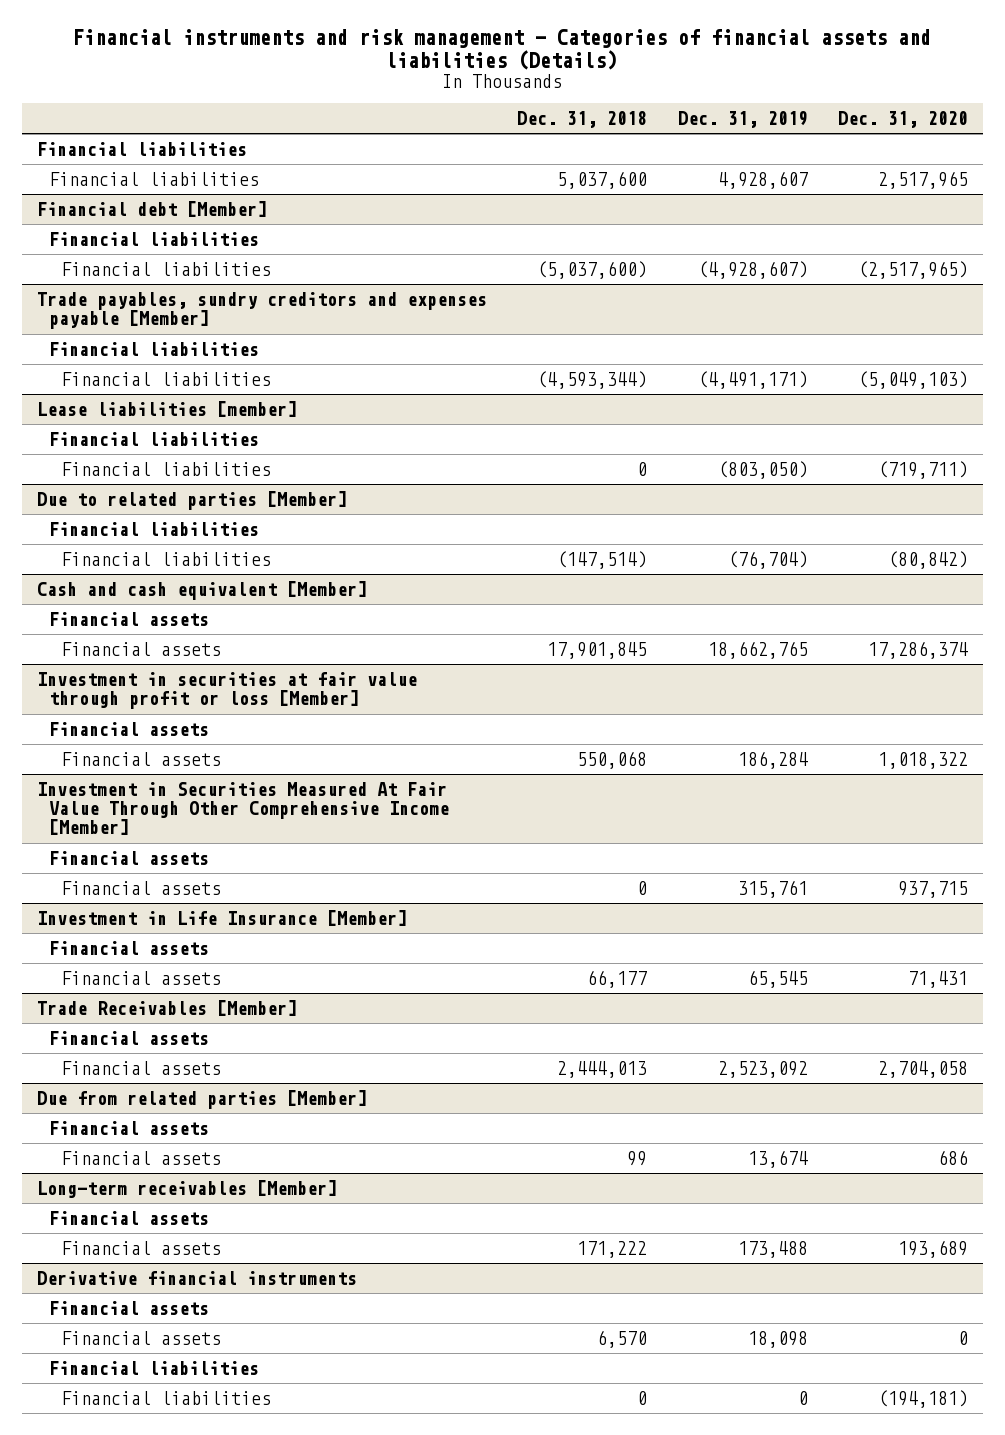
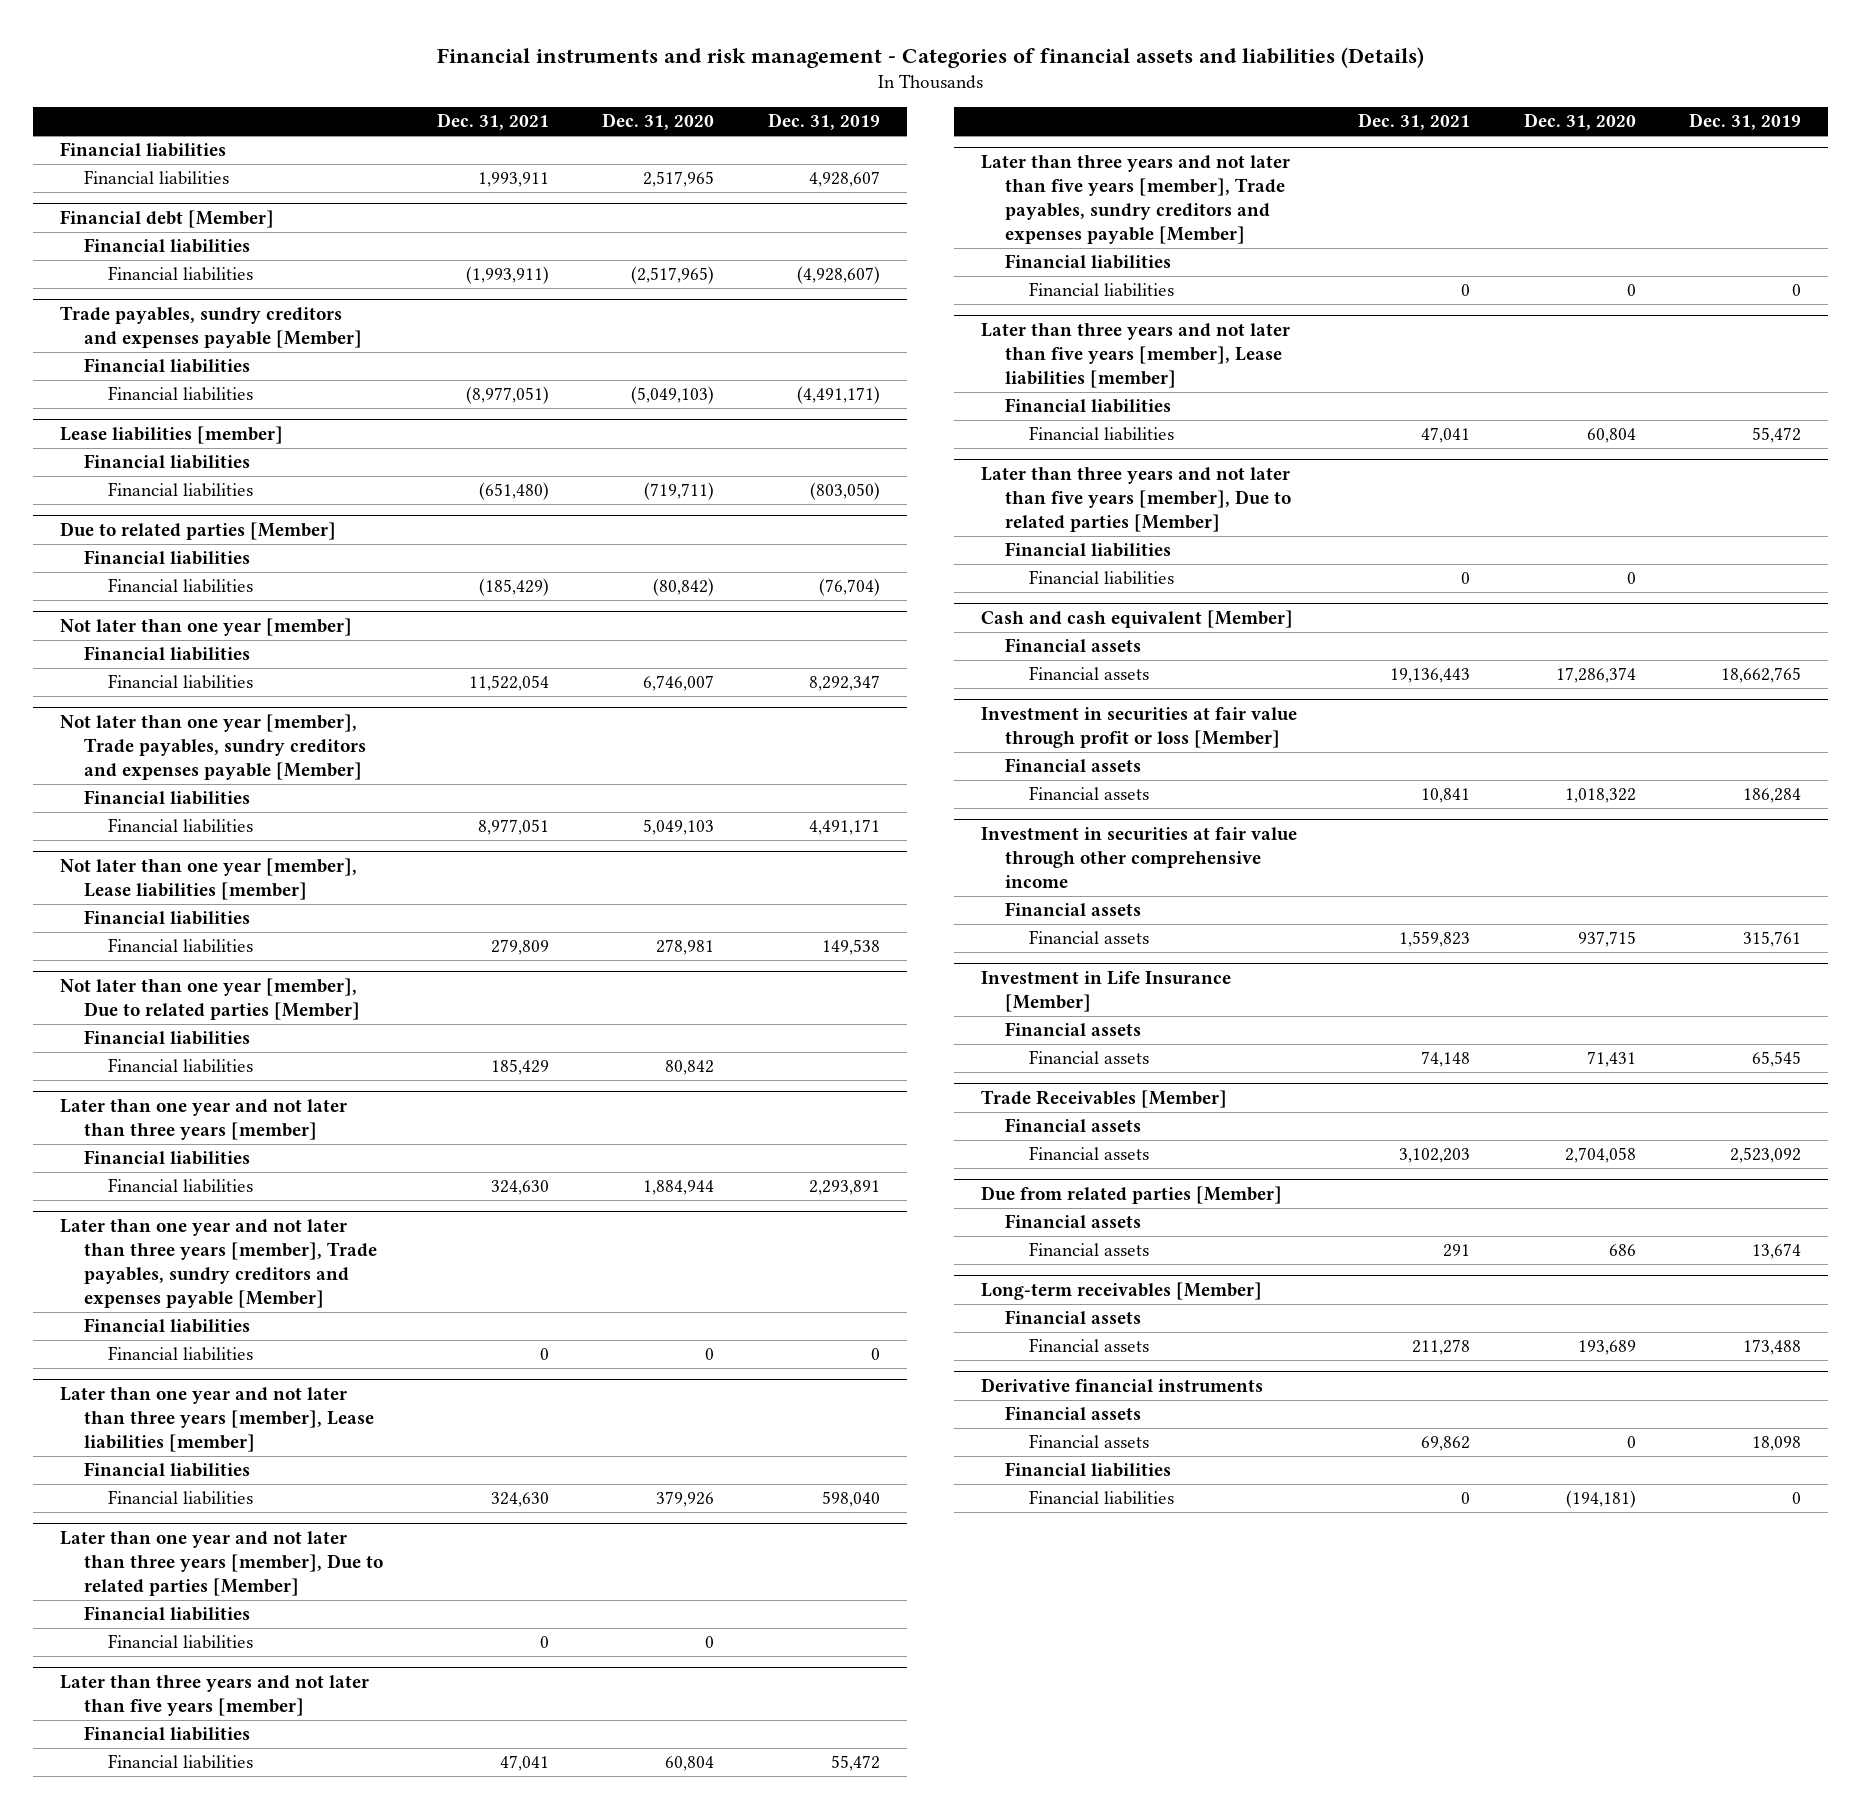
- | Dec. 31, 2018 | Dec. 31, 2019 | Dec. 31, 2020
+ | Dec. 31, 2021 | Dec. 31, 2020 | Dec. 31, 2019
+ Not later than one year [member]
+ Financial liabilities
+ Financial liabilities | 11,522,054 | 6,746,007 | 8,292,347
+ Not later than one year [member], Trade payables, sundry creditors and expenses payable [Member]
+ Financial liabilities
+ Financial liabilities | 8,977,051 | 5,049,103 | 4,491,171
+ Not later than one year [member], Lease liabilities [member]
+ Financial liabilities
+ Financial liabilities | 279,809 | 278,981 | 149,538
+ Not later than one year [member], Due to related parties [Member]
+ Financial liabilities
+ Financial liabilities | 185,429 | 80,842 |
+ Later than one year and not later than three years [member]
+ Financial liabilities
+ Financial liabilities | 324,630 | 1,884,944 | 2,293,891
+ Later than one year and not later than three years [member], Trade payables, sundry creditors and expenses payable [Member]
+ Financial liabilities
+ Financial liabilities | 0 | 0 | 0
+ Later than one year and not later than three years [member], Lease liabilities [member]
+ Financial liabilities
+ Financial liabilities | 324,630 | 379,926 | 598,040
+ Later than one year and not later than three years [member], Due to related parties [Member]
+ Financial liabilities
+ Financial liabilities | 0 | 0 |
+ Later than three years and not later than five years [member]
+ Financial liabilities
+ Financial liabilities | 47,041 | 60,804 | 55,472
+ Later than three years and not later than five years [member], Trade payables, sundry creditors and expenses payable [Member]
+ Financial liabilities
+ Financial liabilities | 0 | 0 | 0
+ Later than three years and not later than five years [member], Lease liabilities [member]
+ Financial liabilities
+ Financial liabilities | 47,041 | 60,804 | 55,472
+ Later than three years and not later than five years [member], Due to related parties [Member]
+ Financial liabilities
+ Financial liabilities | 0 | 0 |
- Investment in Securities Measured At Fair Value Through Other Comprehensive Income [Member]
+ Investment in securities at fair value through other comprehensive income

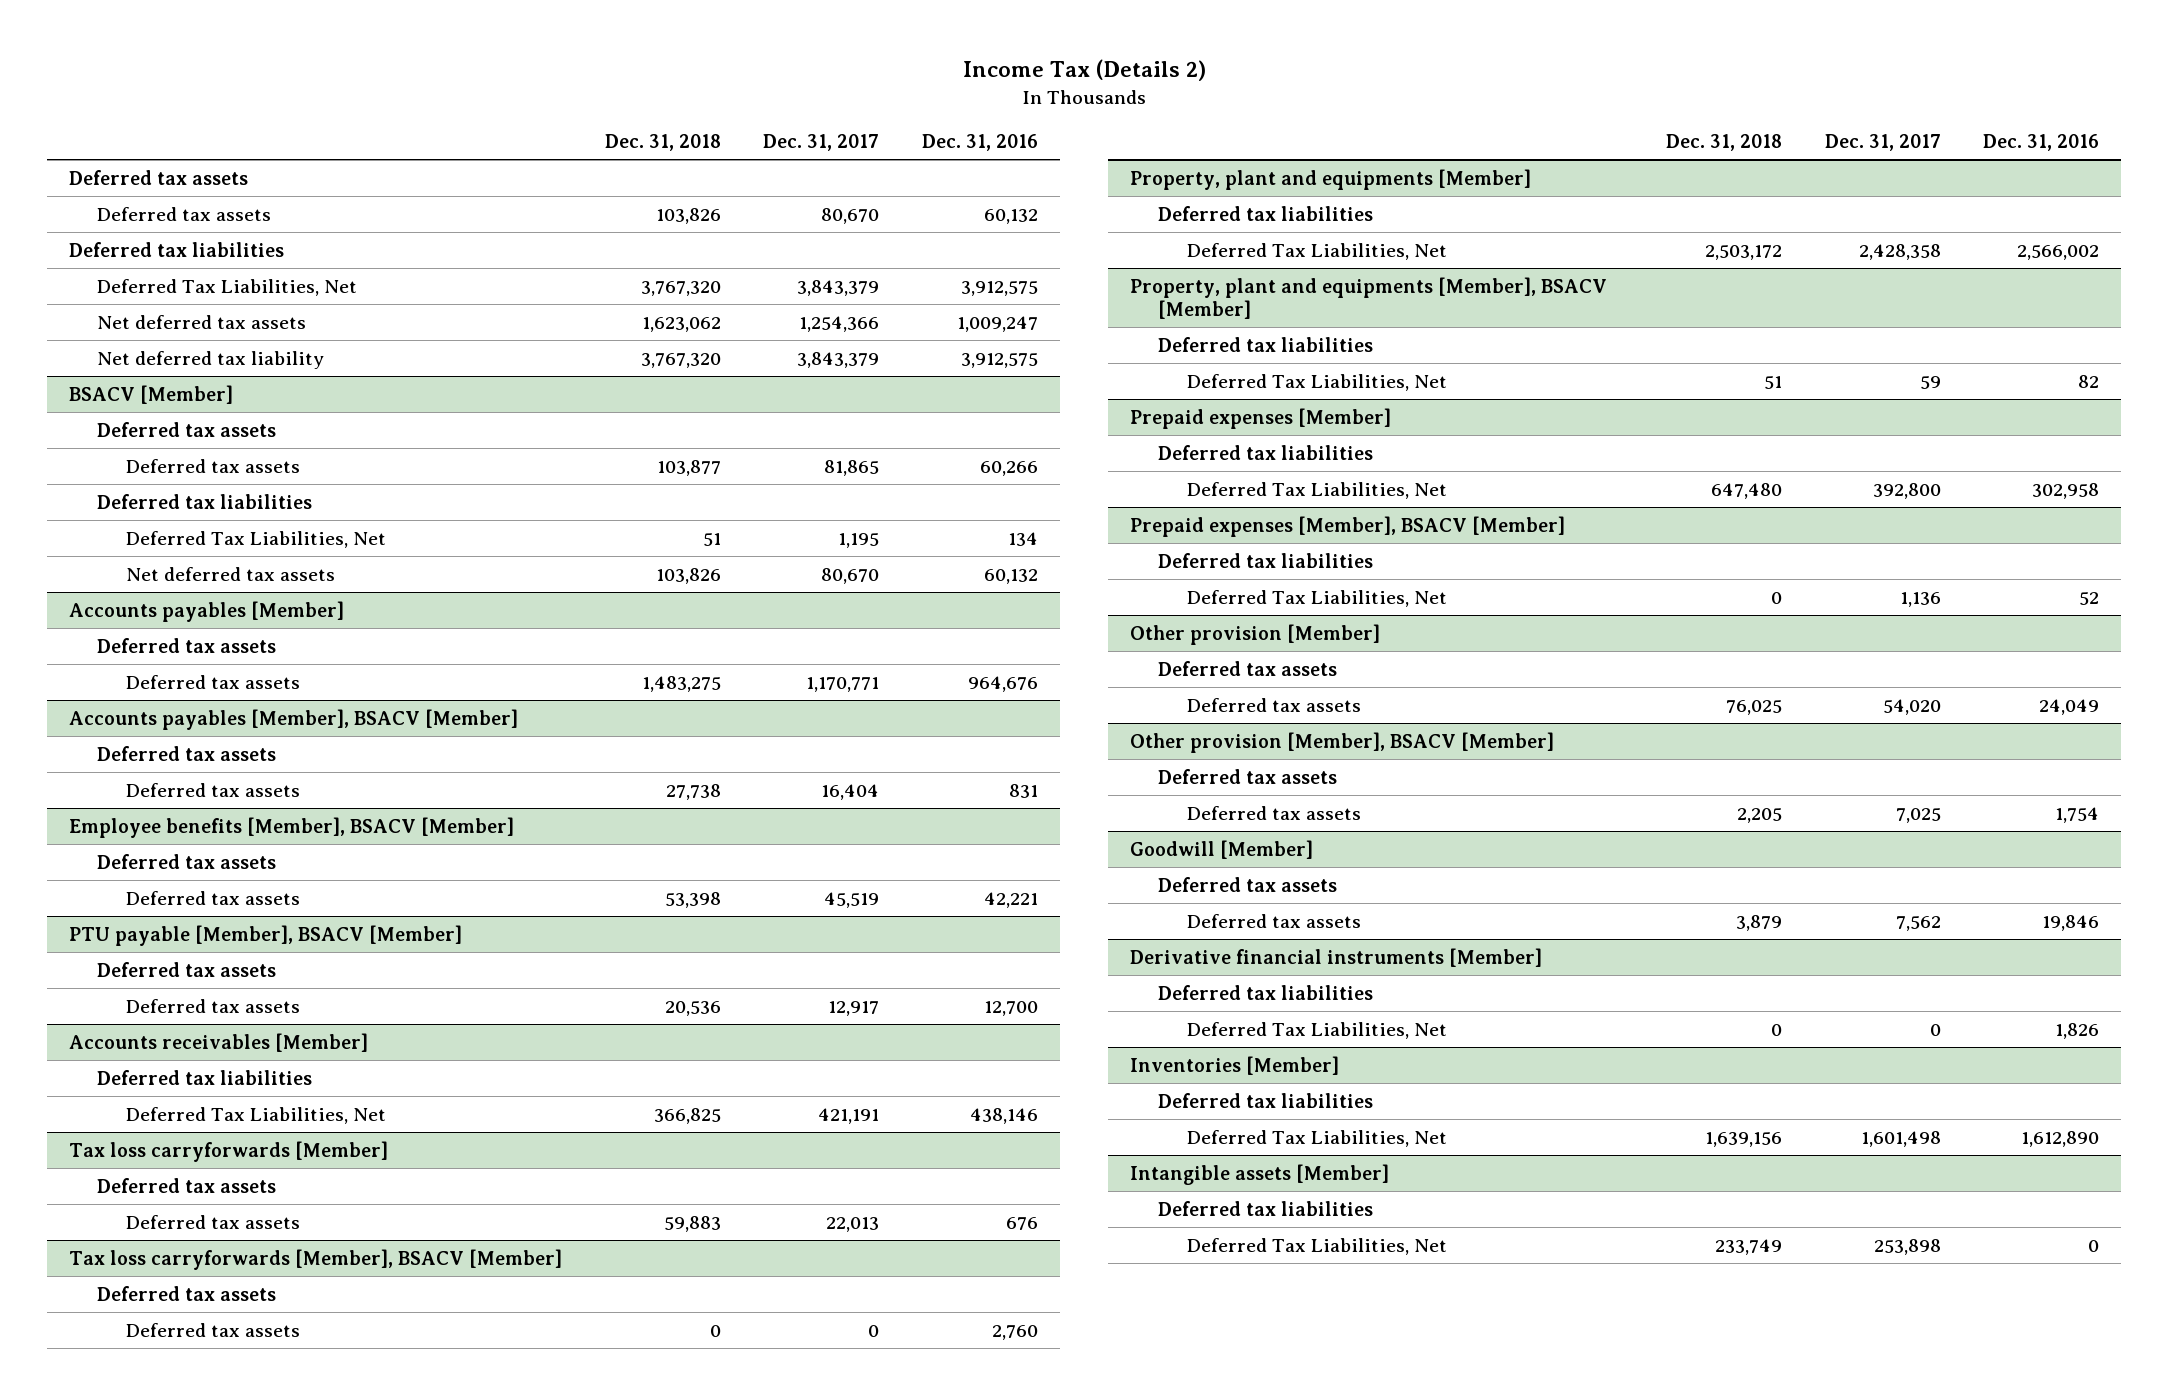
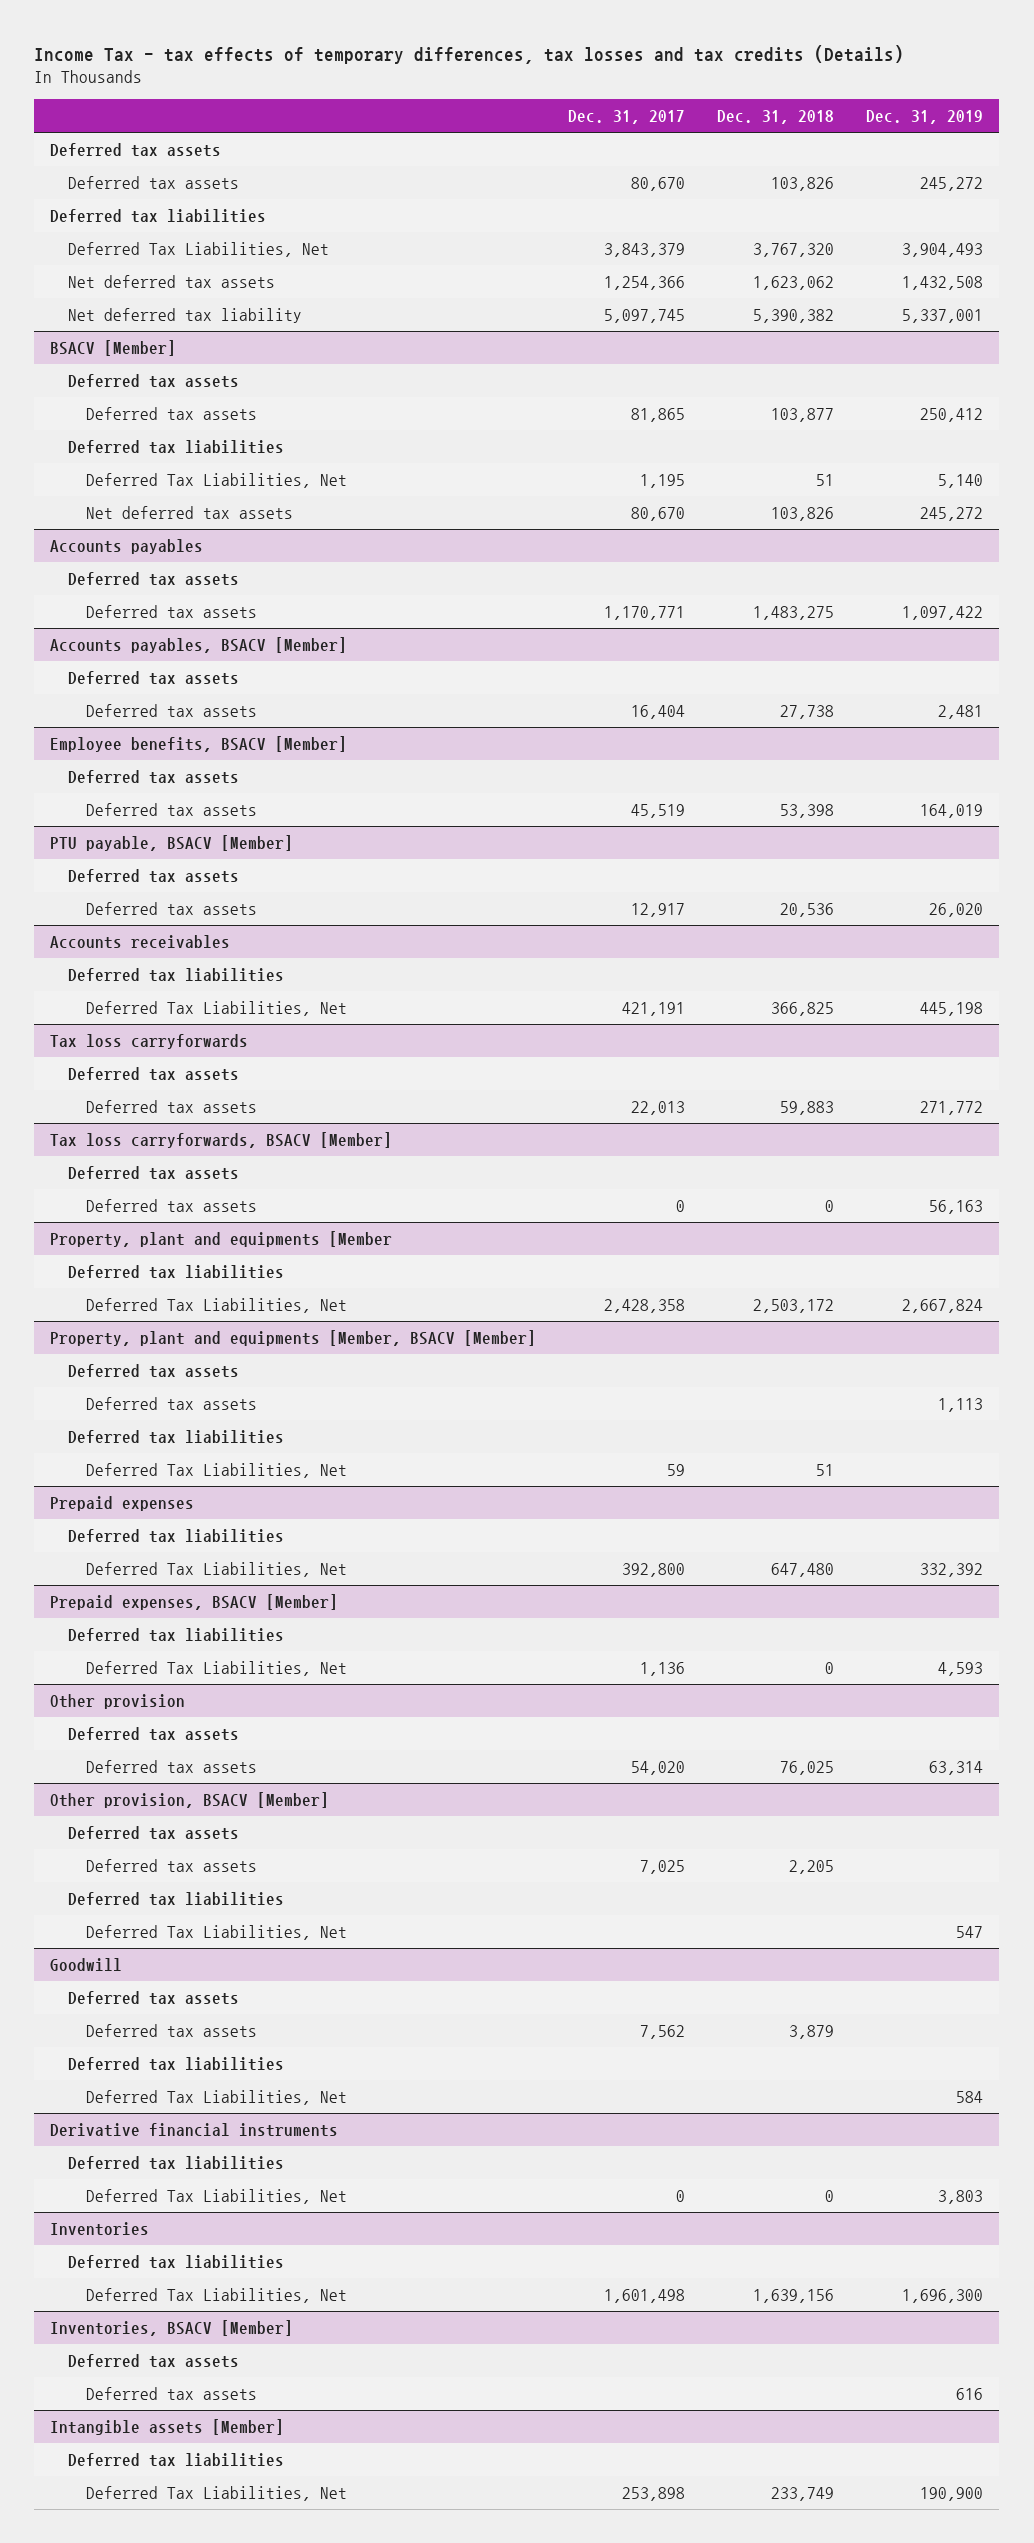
- Income Tax (Details 2)
+ Income Tax - tax effects of temporary differences, tax losses and tax credits (Details)
- | Dec. 31, 2018 | Dec. 31, 2017 | Dec. 31, 2016
+ | Dec. 31, 2017 | Dec. 31, 2018 | Dec. 31, 2019
- Net deferred tax liability | 3,767,320 | 3,843,379 | 3,912,575
+ Net deferred tax liability | 5,097,745 | 5,390,382 | 5,337,001
- Accounts payables [Member]
+ Accounts payables
- Accounts payables [Member], BSACV [Member]
+ Accounts payables, BSACV [Member]
- Employee benefits [Member], BSACV [Member]
+ Employee benefits, BSACV [Member]
- PTU payable [Member], BSACV [Member]
+ PTU payable, BSACV [Member]
- Accounts receivables [Member]
+ Accounts receivables
- Tax loss carryforwards [Member]
+ Tax loss carryforwards
- Tax loss carryforwards [Member], BSACV [Member]
+ Tax loss carryforwards, BSACV [Member]
- Property, plant and equipments [Member]
+ Property, plant and equipments [Member
- Property, plant and equipments [Member], BSACV [Member]
+ Property, plant and equipments [Member, BSACV [Member]
+ Deferred tax assets
+ Deferred tax assets | | | 1,113
- Prepaid expenses [Member]
+ Prepaid expenses
- Prepaid expenses [Member], BSACV [Member]
+ Prepaid expenses, BSACV [Member]
- Other provision [Member]
+ Other provision
- Other provision [Member], BSACV [Member]
+ Other provision, BSACV [Member]
- Goodwill [Member]
+ Deferred tax liabilities
+ Deferred Tax Liabilities, Net | | | 547
+ Goodwill
- Derivative financial instruments [Member]
+ Deferred Tax Liabilities, Net | | | 584
+ Derivative financial instruments
+ Deferred tax liabilities
- Inventories [Member]
+ Inventories
+ Inventories, BSACV [Member]
+ Deferred tax assets
+ Deferred tax assets | | | 616

